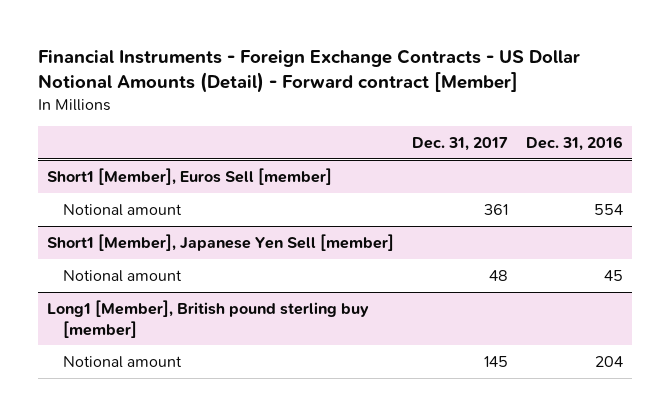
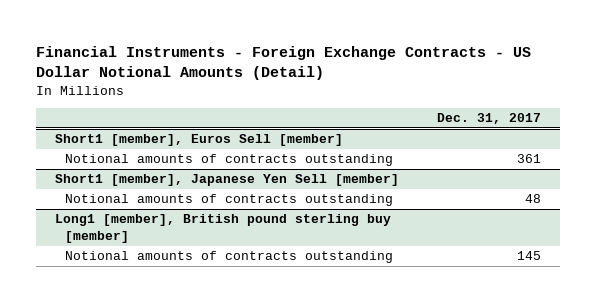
- Financial Instruments - Foreign Exchange Contracts - US Dollar Notional Amounts (Detail) - Forward contract [Member]
+ Financial Instruments - Foreign Exchange Contracts - US Dollar Notional Amounts (Detail)
- | Dec. 31, 2017 | Dec. 31, 2016
+ | Dec. 31, 2017
- Short1 [Member], Euros Sell [member]
- Notional amount | 361 | 554
- Short1 [Member], Japanese Yen Sell [member]
- Notional amount | 48 | 45
- Long1 [Member], British pound sterling buy [member]
- Notional amount | 145 | 204
+ Short1 [member], Euros Sell [member]
+ Notional amounts of contracts outstanding | 361
+ Short1 [member], Japanese Yen Sell [member]
+ Notional amounts of contracts outstanding | 48
+ Long1 [member], British pound sterling buy [member]
+ Notional amounts of contracts outstanding | 145

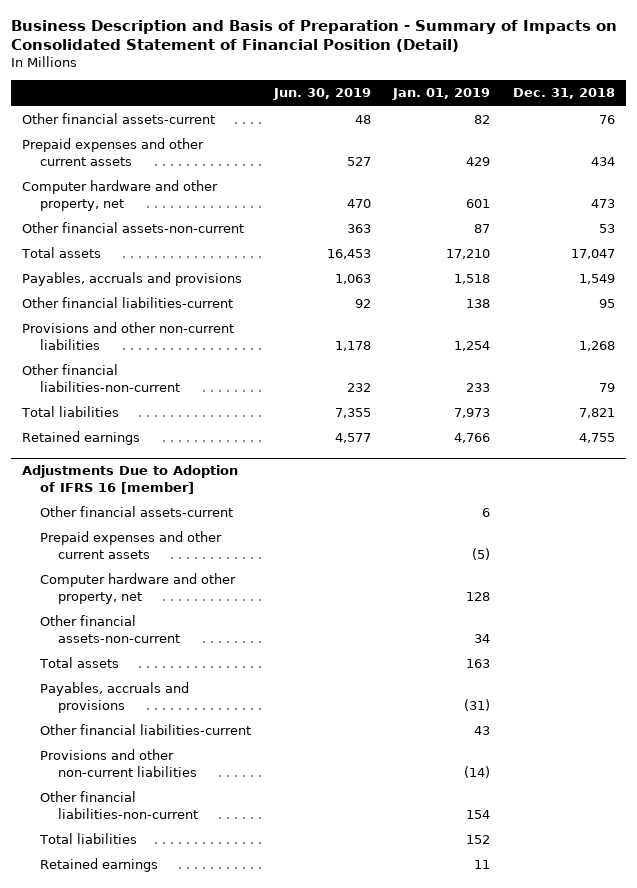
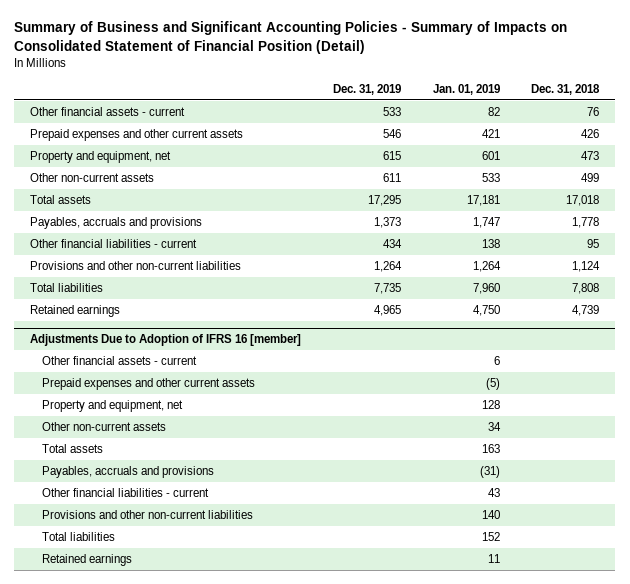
- Business Description and Basis of Preparation - Summary of Impacts on Consolidated Statement of Financial Position (Detail)
+ Summary of Business and Significant Accounting Policies - Summary of Impacts on Consolidated Statement of Financial Position (Detail)
- | Jun. 30, 2019 | Jan. 01, 2019 | Dec. 31, 2018
+ | Dec. 31, 2019 | Jan. 01, 2019 | Dec. 31, 2018
- Other financial assets-current | 48 | 82 | 76
- Prepaid expenses and other current assets | 527 | 429 | 434
- Computer hardware and other property, net | 470 | 601 | 473
- Other financial assets-non-current | 363 | 87 | 53
- Total assets | 16,453 | 17,210 | 17,047
- Payables, accruals and provisions | 1,063 | 1,518 | 1,549
- Other financial liabilities-current | 92 | 138 | 95
- Provisions and other non-current liabilities | 1,178 | 1,254 | 1,268
- Other financial liabilities-non-current | 232 | 233 | 79
- Total liabilities | 7,355 | 7,973 | 7,821
- Retained earnings | 4,577 | 4,766 | 4,755
+ Other financial assets - current | 533 | 82 | 76
+ Prepaid expenses and other current assets | 546 | 421 | 426
+ Property and equipment, net | 615 | 601 | 473
+ Other non-current assets | 611 | 533 | 499
+ Total assets | 17,295 | 17,181 | 17,018
+ Payables, accruals and provisions | 1,373 | 1,747 | 1,778
+ Other financial liabilities - current | 434 | 138 | 95
+ Provisions and other non-current liabilities | 1,264 | 1,264 | 1,124
+ Total liabilities | 7,735 | 7,960 | 7,808
+ Retained earnings | 4,965 | 4,750 | 4,739
@ Adjustments Due to Adoption of IFRS 16 [member]
- Other financial assets-current | | 6 |
+ Other financial assets - current | | 6 |
- Computer hardware and other property, net | | 128 |
- Other financial assets-non-current | | 34 |
+ Property and equipment, net | | 128 |
+ Other non-current assets | | 34 |
- Other financial liabilities-current | | 43 |
- Provisions and other non-current liabilities | | (14) |
- Other financial liabilities-non-current | | 154 |
+ Other financial liabilities - current | | 43 |
+ Provisions and other non-current liabilities | | 140 |

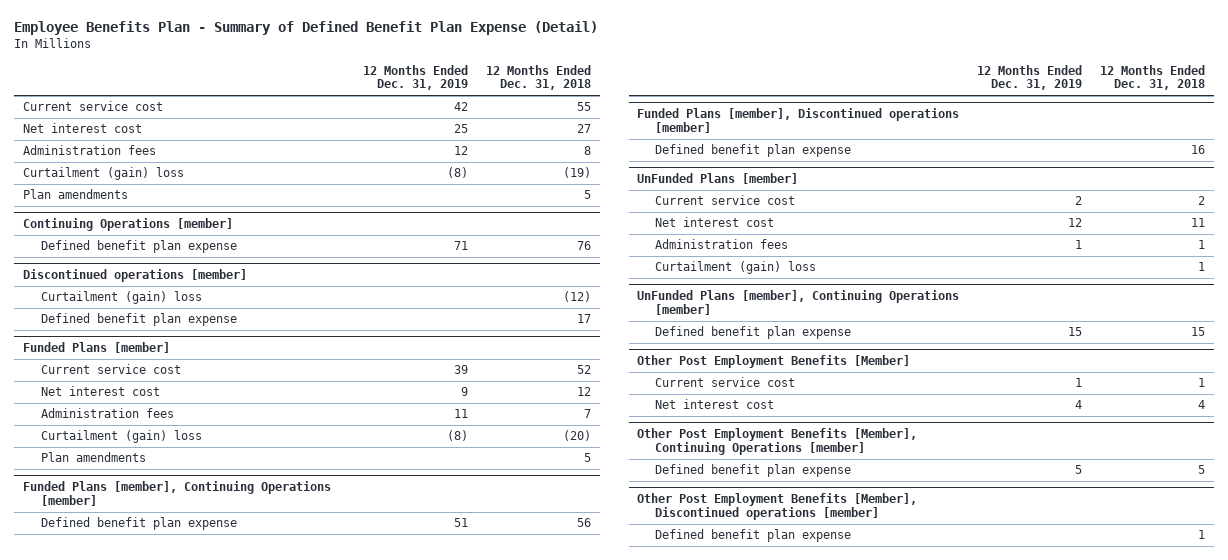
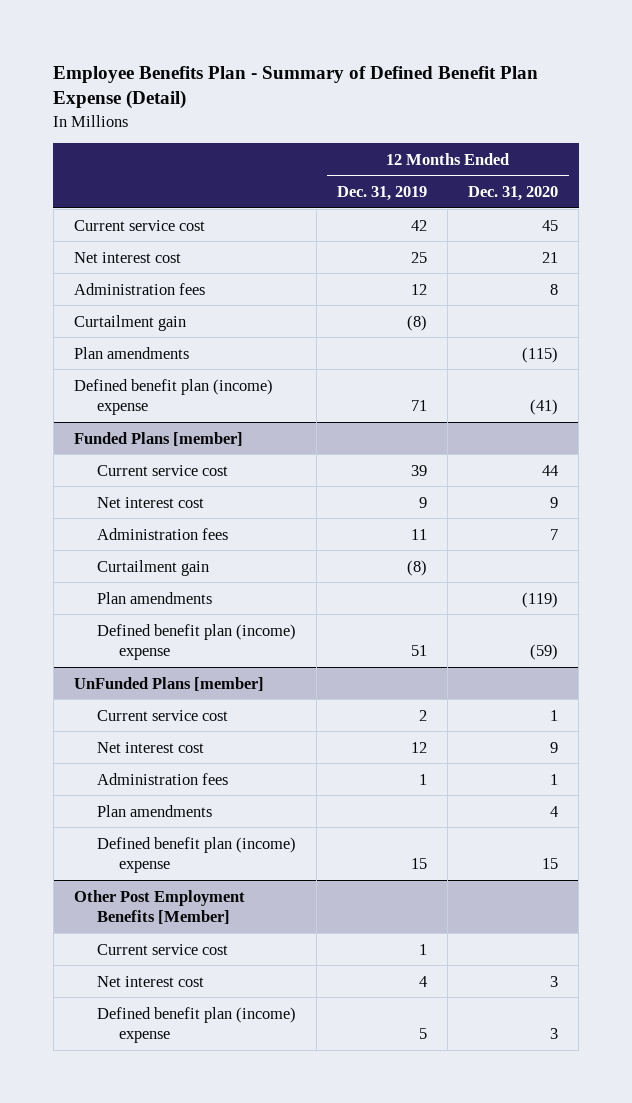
- | 12 Months Ended Dec. 31, 2019 | 12 Months Ended Dec. 31, 2018
+ | 12 Months Ended Dec. 31, 2019 | 12 Months Ended Dec. 31, 2020
- Curtailment (gain) loss | (8) | (19)
+ Curtailment gain | (8) |
- Continuing Operations [member]
- Defined benefit plan expense | 71 | 76
- Discontinued operations [member]
- Curtailment (gain) loss | | (12)
- Defined benefit plan expense | | 17
+ Defined benefit plan (income) expense | 71 | (41)
@ Funded Plans [member]
- Curtailment (gain) loss | (8) | (20)
+ Curtailment gain | (8) |
- Funded Plans [member], Continuing Operations [member]
- Defined benefit plan expense | 51 | 56
- Funded Plans [member], Discontinued operations [member]
- Defined benefit plan expense | | 16
@ Funded Plans [member]
+ Defined benefit plan (income) expense | 51 | (59)
@ UnFunded Plans [member]
- Curtailment (gain) loss | | 1
- UnFunded Plans [member], Continuing Operations [member]
- Defined benefit plan expense | 15 | 15
@ UnFunded Plans [member]
+ Plan amendments | | 4
+ Defined benefit plan (income) expense | 15 | 15
- Other Post Employment Benefits [Member], Continuing Operations [member]
- Defined benefit plan expense | 5 | 5
- Other Post Employment Benefits [Member], Discontinued operations [member]
- Defined benefit plan expense | | 1
@ Other Post Employment Benefits [Member]
+ Defined benefit plan (income) expense | 5 | 3

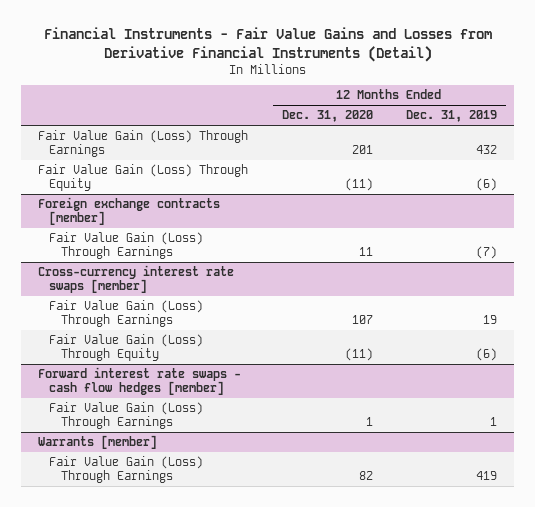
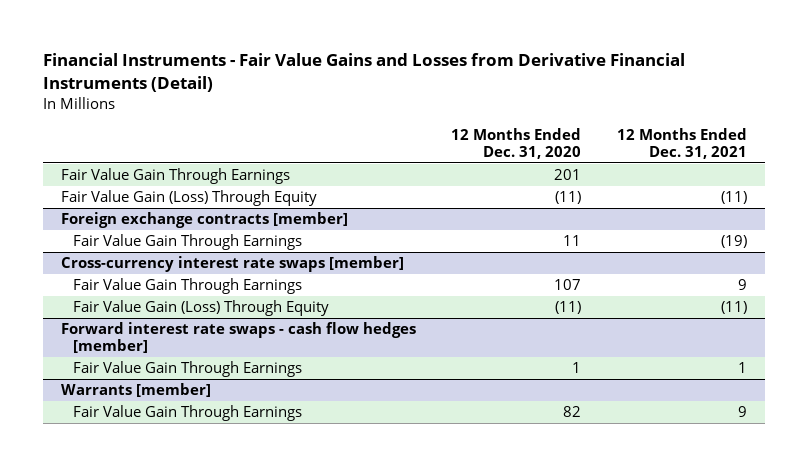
- | 12 Months Ended Dec. 31, 2020 | 12 Months Ended Dec. 31, 2019
+ | 12 Months Ended Dec. 31, 2020 | 12 Months Ended Dec. 31, 2021
- Fair Value Gain (Loss) Through Earnings | 201 | 432
+ Fair Value Gain Through Earnings | 201 |
@ Foreign exchange contracts [member]
- Fair Value Gain (Loss) Through Earnings | 11 | (7)
+ Fair Value Gain Through Earnings | 11 | (19)
@ Cross-currency interest rate swaps [member]
- Fair Value Gain (Loss) Through Earnings | 107 | 19
+ Fair Value Gain Through Earnings | 107 | 9
@ Forward interest rate swaps - cash flow hedges [member]
- Fair Value Gain (Loss) Through Earnings | 1 | 1
+ Fair Value Gain Through Earnings | 1 | 1
@ Warrants [member]
- Fair Value Gain (Loss) Through Earnings | 82 | 419
+ Fair Value Gain Through Earnings | 82 | 9

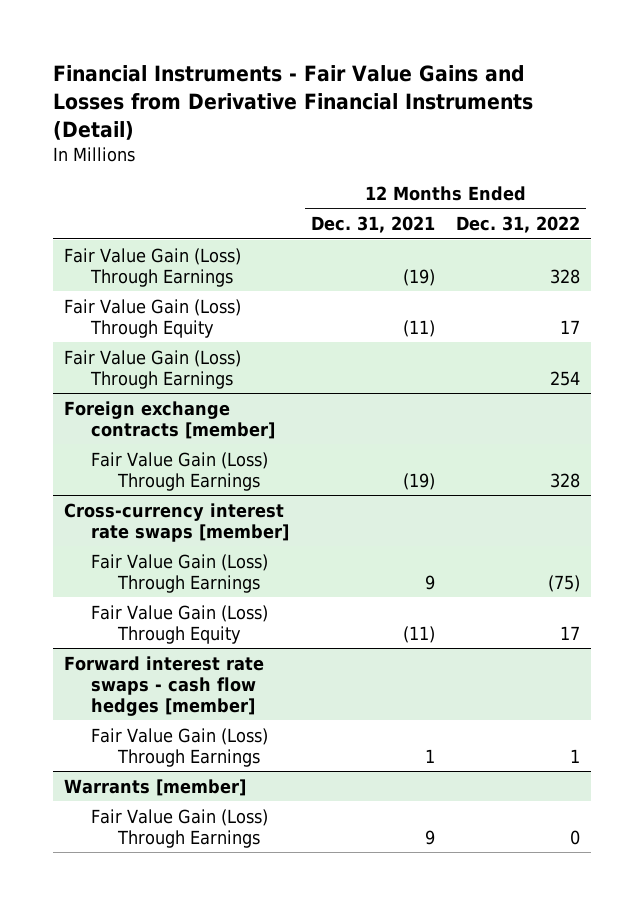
- | 12 Months Ended Dec. 31, 2020 | 12 Months Ended Dec. 31, 2021
+ | 12 Months Ended Dec. 31, 2021 | 12 Months Ended Dec. 31, 2022
- Fair Value Gain Through Earnings | 201 |
+ Fair Value Gain (Loss) Through Earnings | (19) | 328
+ Fair Value Gain (Loss) Through Earnings | | 254
@ Foreign exchange contracts [member]
- Fair Value Gain Through Earnings | 11 | (19)
+ Fair Value Gain (Loss) Through Earnings | (19) | 328
@ Cross-currency interest rate swaps [member]
- Fair Value Gain Through Earnings | 107 | 9
+ Fair Value Gain (Loss) Through Earnings | 9 | (75)
@ Forward interest rate swaps - cash flow hedges [member]
- Fair Value Gain Through Earnings | 1 | 1
+ Fair Value Gain (Loss) Through Earnings | 1 | 1
@ Warrants [member]
- Fair Value Gain Through Earnings | 82 | 9
+ Fair Value Gain (Loss) Through Earnings | 9 | 0

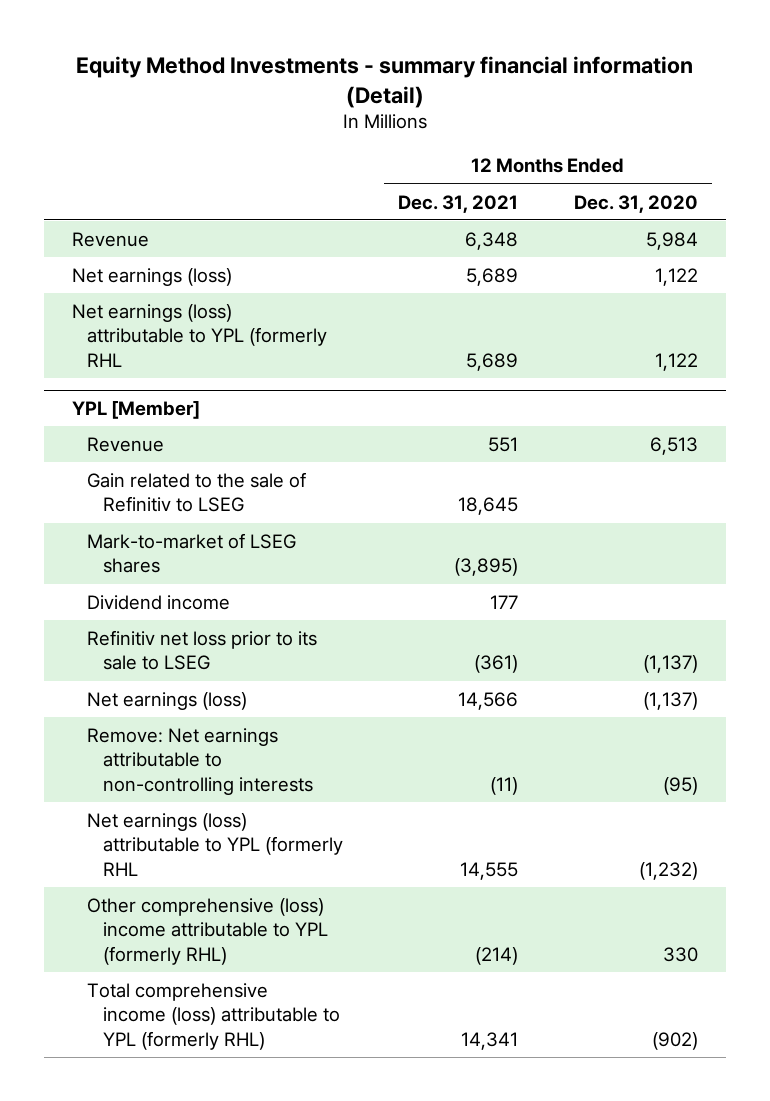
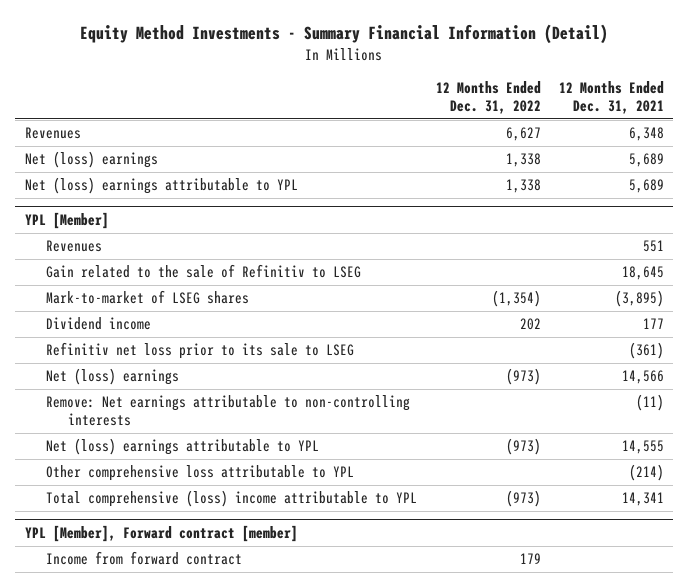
- Equity Method Investments - summary financial information (Detail)
+ Equity Method Investments - Summary Financial Information (Detail)
- | 12 Months Ended Dec. 31, 2021 | 12 Months Ended Dec. 31, 2020
+ | 12 Months Ended Dec. 31, 2022 | 12 Months Ended Dec. 31, 2021
- Revenue | 6,348 | 5,984
- Net earnings (loss) | 5,689 | 1,122
- Net earnings (loss) attributable to YPL (formerly RHL | 5,689 | 1,122
+ Revenues | 6,627 | 6,348
+ Net (loss) earnings | 1,338 | 5,689
+ Net (loss) earnings attributable to YPL | 1,338 | 5,689
@ YPL [Member]
- Revenue | 551 | 6,513
+ Revenues | | 551
- Net earnings (loss) | 14,566 | (1,137)
+ Net (loss) earnings | (973) | 14,566
- Net earnings (loss) attributable to YPL (formerly RHL | 14,555 | (1,232)
- Other comprehensive (loss) income attributable to YPL (formerly RHL) | (214) | 330
- Total comprehensive income (loss) attributable to YPL (formerly RHL) | 14,341 | (902)
+ Net (loss) earnings attributable to YPL | (973) | 14,555
+ Other comprehensive loss attributable to YPL | | (214)
+ Total comprehensive (loss) income attributable to YPL | (973) | 14,341
+ YPL [Member], Forward contract [member]
+ Income from forward contract | 179 |

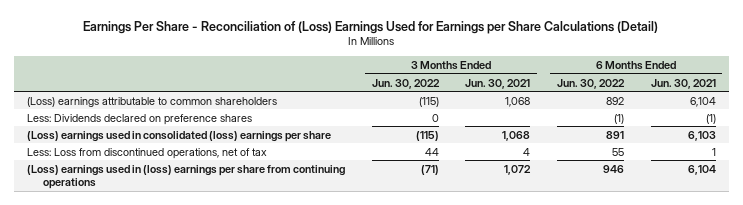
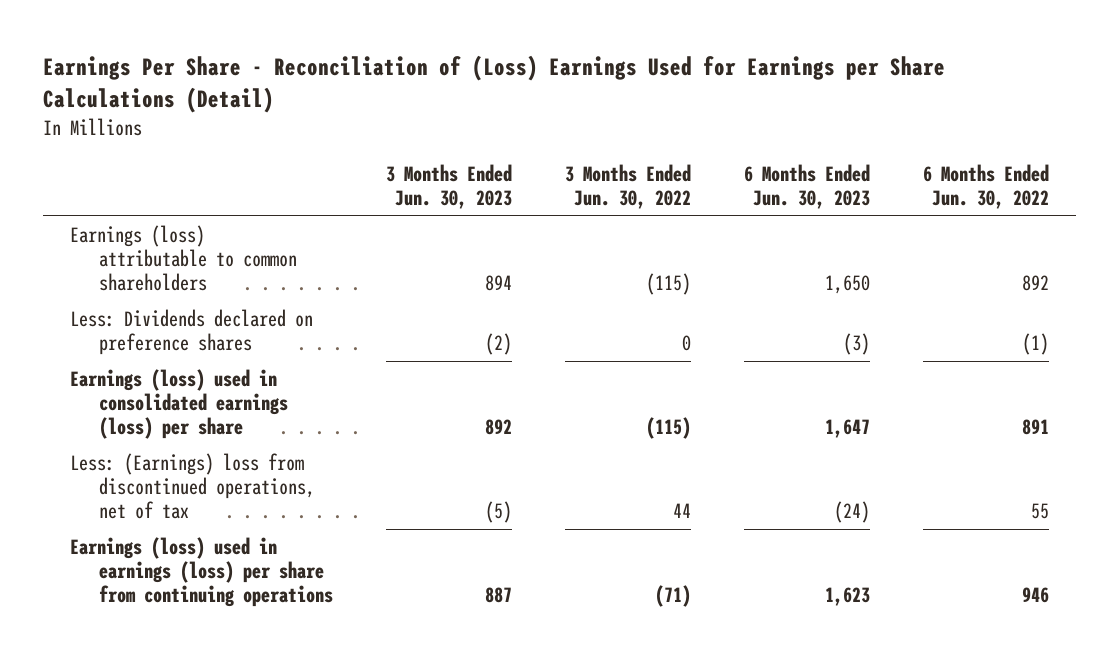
- | 3 Months Ended Jun. 30, 2022 | 3 Months Ended Jun. 30, 2021 | 6 Months Ended Jun. 30, 2022 | 6 Months Ended Jun. 30, 2021
+ | 3 Months Ended Jun. 30, 2023 | 3 Months Ended Jun. 30, 2022 | 6 Months Ended Jun. 30, 2023 | 6 Months Ended Jun. 30, 2022
- (Loss) earnings attributable to common shareholders | (115) | 1,068 | 892 | 6,104
+ Earnings (loss) attributable to common shareholders | 894 | (115) | 1,650 | 892
- (Loss) earnings used in consolidated (loss) earnings per share | (115) | 1,068 | 891 | 6,103
- Less: Loss from discontinued operations, net of tax | 44 | 4 | 55 | 1
- (Loss) earnings used in (loss) earnings per share from continuing operations | (71) | 1,072 | 946 | 6,104
+ Earnings (loss) used in consolidated earnings (loss) per share | 892 | (115) | 1,647 | 891
+ Less: (Earnings) loss from discontinued operations, net of tax | (5) | 44 | (24) | 55
+ Earnings (loss) used in earnings (loss) per share from continuing operations | 887 | (71) | 1,623 | 946

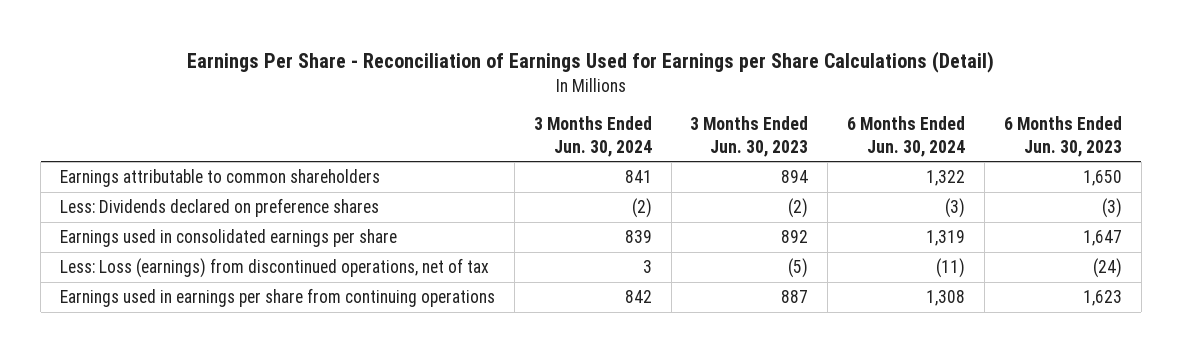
- Earnings Per Share - Reconciliation of (Loss) Earnings Used for Earnings per Share Calculations (Detail)
+ Earnings Per Share - Reconciliation of Earnings Used for Earnings per Share Calculations (Detail)
- | 3 Months Ended Jun. 30, 2023 | 3 Months Ended Jun. 30, 2022 | 6 Months Ended Jun. 30, 2023 | 6 Months Ended Jun. 30, 2022
+ | 3 Months Ended Jun. 30, 2024 | 3 Months Ended Jun. 30, 2023 | 6 Months Ended Jun. 30, 2024 | 6 Months Ended Jun. 30, 2023
- Earnings (loss) attributable to common shareholders | 894 | (115) | 1,650 | 892
+ Earnings attributable to common shareholders | 841 | 894 | 1,322 | 1,650
- Earnings (loss) used in consolidated earnings (loss) per share | 892 | (115) | 1,647 | 891
- Less: (Earnings) loss from discontinued operations, net of tax | (5) | 44 | (24) | 55
- Earnings (loss) used in earnings (loss) per share from continuing operations | 887 | (71) | 1,623 | 946
+ Earnings used in consolidated earnings per share | 839 | 892 | 1,319 | 1,647
+ Less: Loss (earnings) from discontinued operations, net of tax | 3 | (5) | (11) | (24)
+ Earnings used in earnings per share from continuing operations | 842 | 887 | 1,308 | 1,623

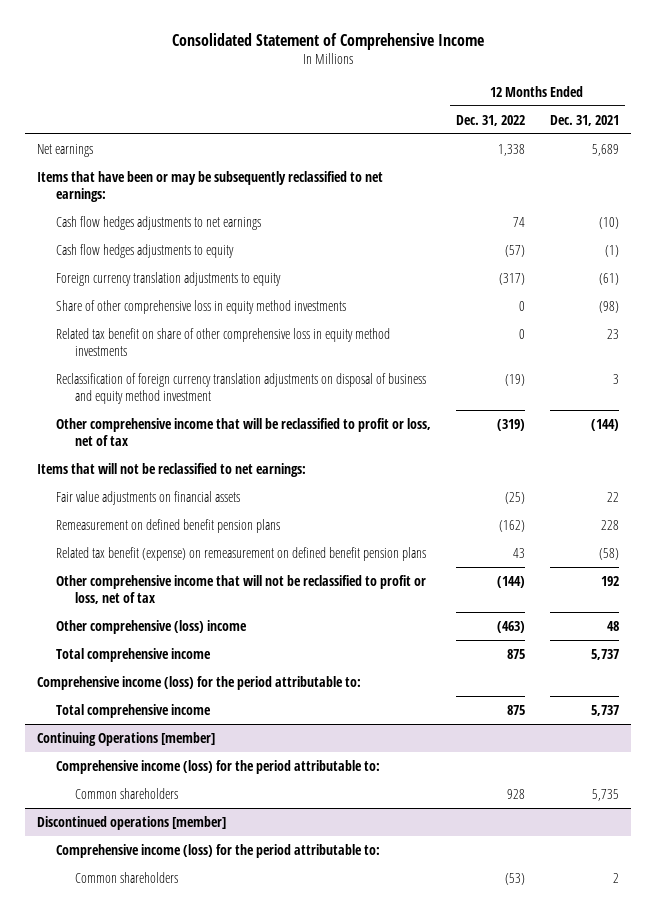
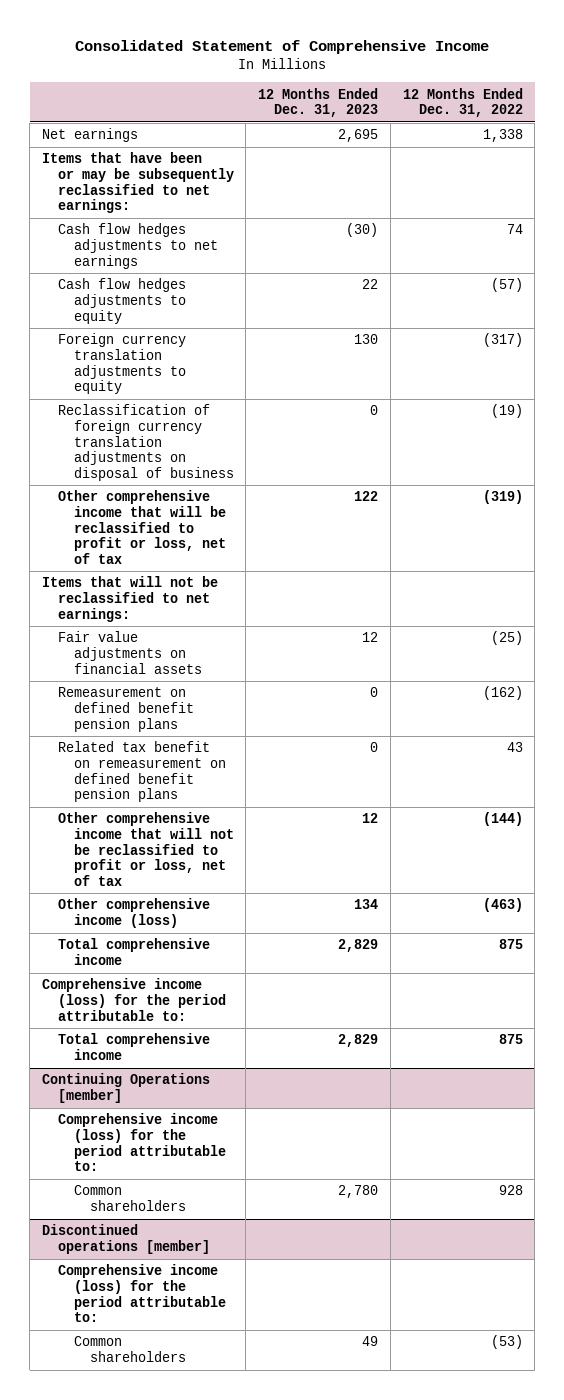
- | 12 Months Ended Dec. 31, 2022 | 12 Months Ended Dec. 31, 2021
+ | 12 Months Ended Dec. 31, 2023 | 12 Months Ended Dec. 31, 2022
- Share of other comprehensive loss in equity method investments | 0 | (98)
- Related tax benefit on share of other comprehensive loss in equity method investments | 0 | 23
- Reclassification of foreign currency translation adjustments on disposal of business and equity method investment | (19) | 3
+ Reclassification of foreign currency translation adjustments on disposal of business | 0 | (19)
- Related tax benefit (expense) on remeasurement on defined benefit pension plans | 43 | (58)
+ Related tax benefit on remeasurement on defined benefit pension plans | 0 | 43
- Other comprehensive (loss) income | (463) | 48
+ Other comprehensive income (loss) | 134 | (463)

